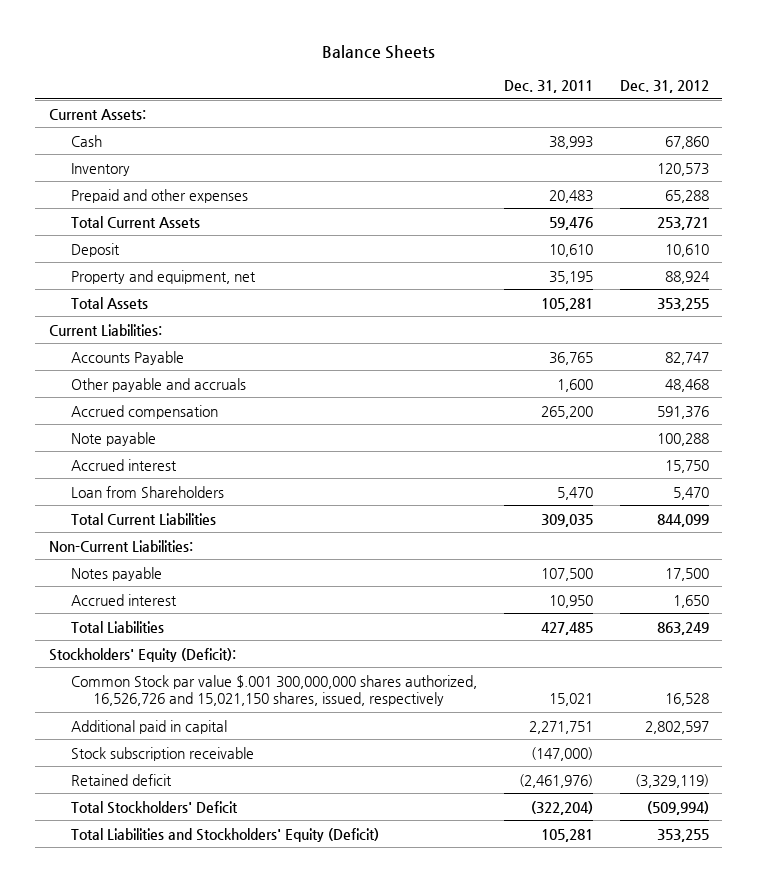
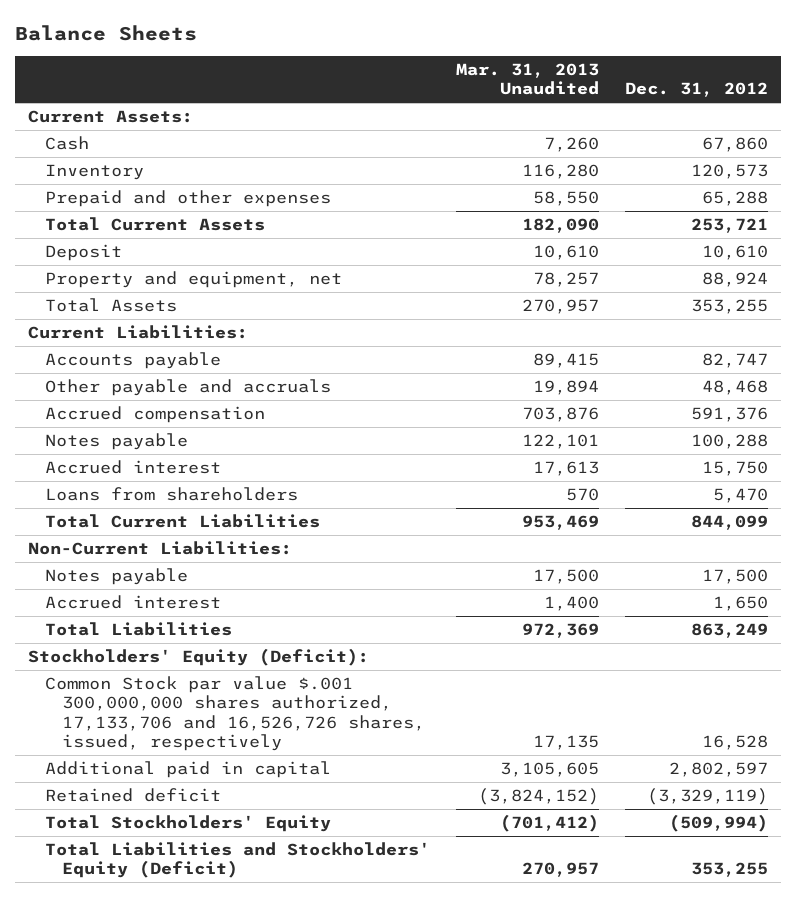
- | Dec. 31, 2011 | Dec. 31, 2012
+ | Mar. 31, 2013 Unaudited | Dec. 31, 2012
- Accounts Payable | 36,765 | 82,747
+ Accounts payable | 89,415 | 82,747
- Note payable | | 100,288
+ Notes payable | 122,101 | 100,288
- Loan from Shareholders | 5,470 | 5,470
+ Loans from shareholders | 570 | 5,470
- Common Stock par value $.001 300,000,000 shares authorized, 16,526,726 and 15,021,150 shares, issued, respectively | 15,021 | 16,528
+ Common Stock par value $.001 300,000,000 shares authorized, 17,133,706 and 16,526,726 shares, issued, respectively | 17,135 | 16,528
- Stock subscription receivable | (147,000) |
- Total Stockholders' Deficit | (322,204) | (509,994)
+ Total Stockholders' Equity | (701,412) | (509,994)

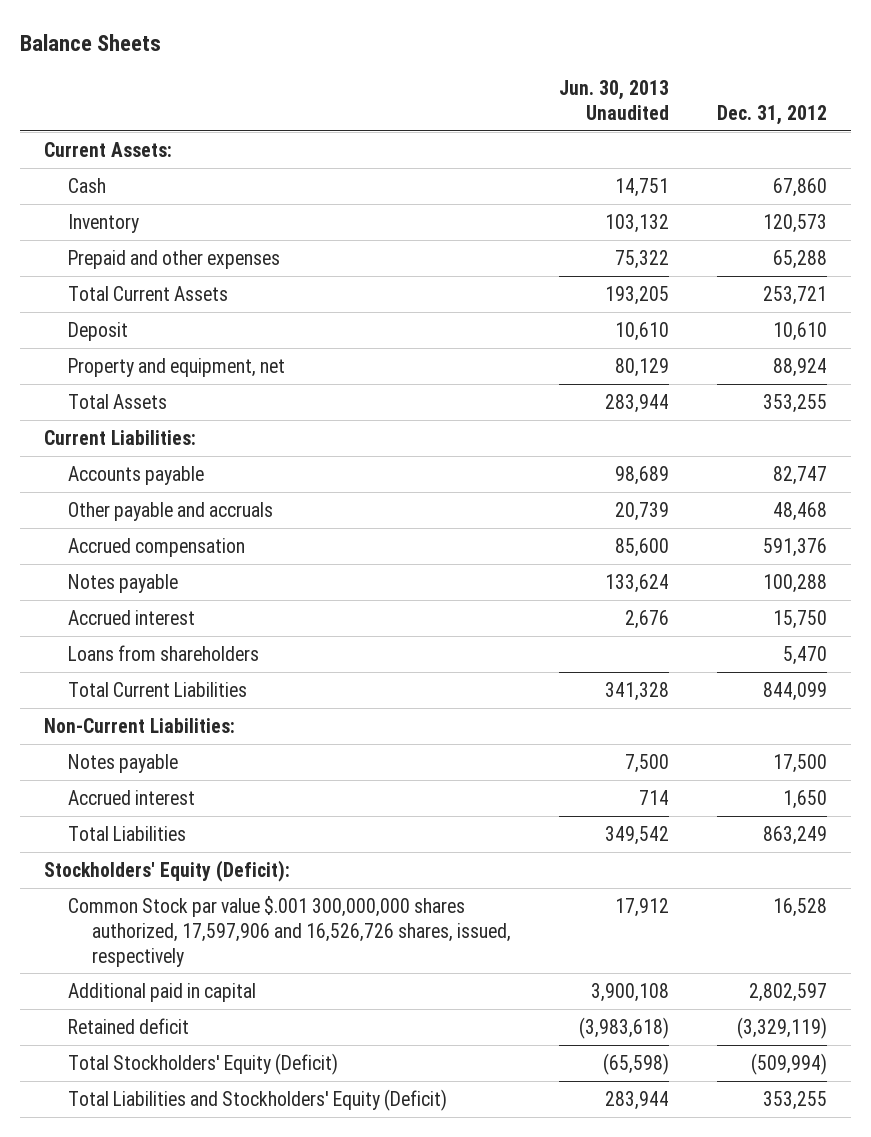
- | Mar. 31, 2013 Unaudited | Dec. 31, 2012
+ | Jun. 30, 2013 Unaudited | Dec. 31, 2012
- Common Stock par value $.001 300,000,000 shares authorized, 17,133,706 and 16,526,726 shares, issued, respectively | 17,135 | 16,528
+ Common Stock par value $.001 300,000,000 shares authorized, 17,597,906 and 16,526,726 shares, issued, respectively | 17,912 | 16,528
- Total Stockholders' Equity | (701,412) | (509,994)
+ Total Stockholders' Equity (Deficit) | (65,598) | (509,994)

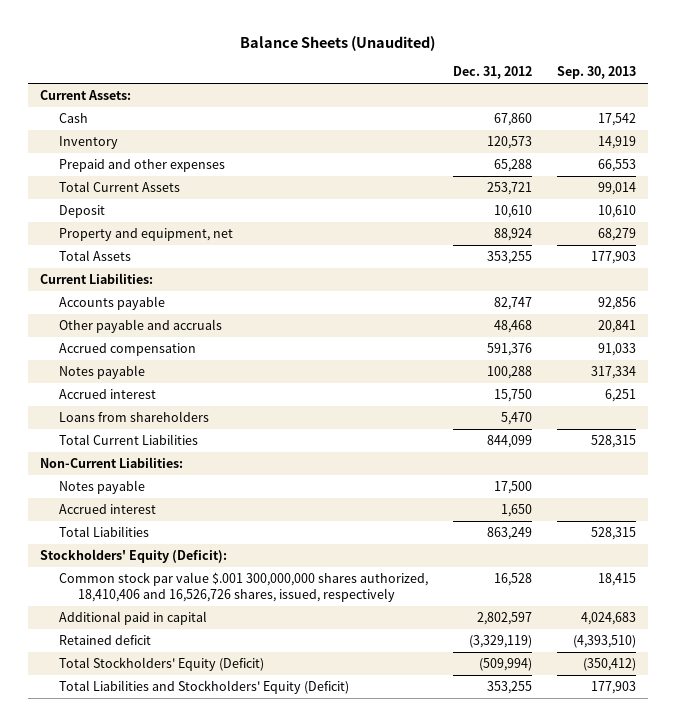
- Balance Sheets
+ Balance Sheets (Unaudited)
- | Jun. 30, 2013 Unaudited | Dec. 31, 2012
+ | Dec. 31, 2012 | Sep. 30, 2013
- Common Stock par value $.001 300,000,000 shares authorized, 17,597,906 and 16,526,726 shares, issued, respectively | 17,912 | 16,528
+ Common stock par value $.001 300,000,000 shares authorized, 18,410,406 and 16,526,726 shares, issued, respectively | 16,528 | 18,415

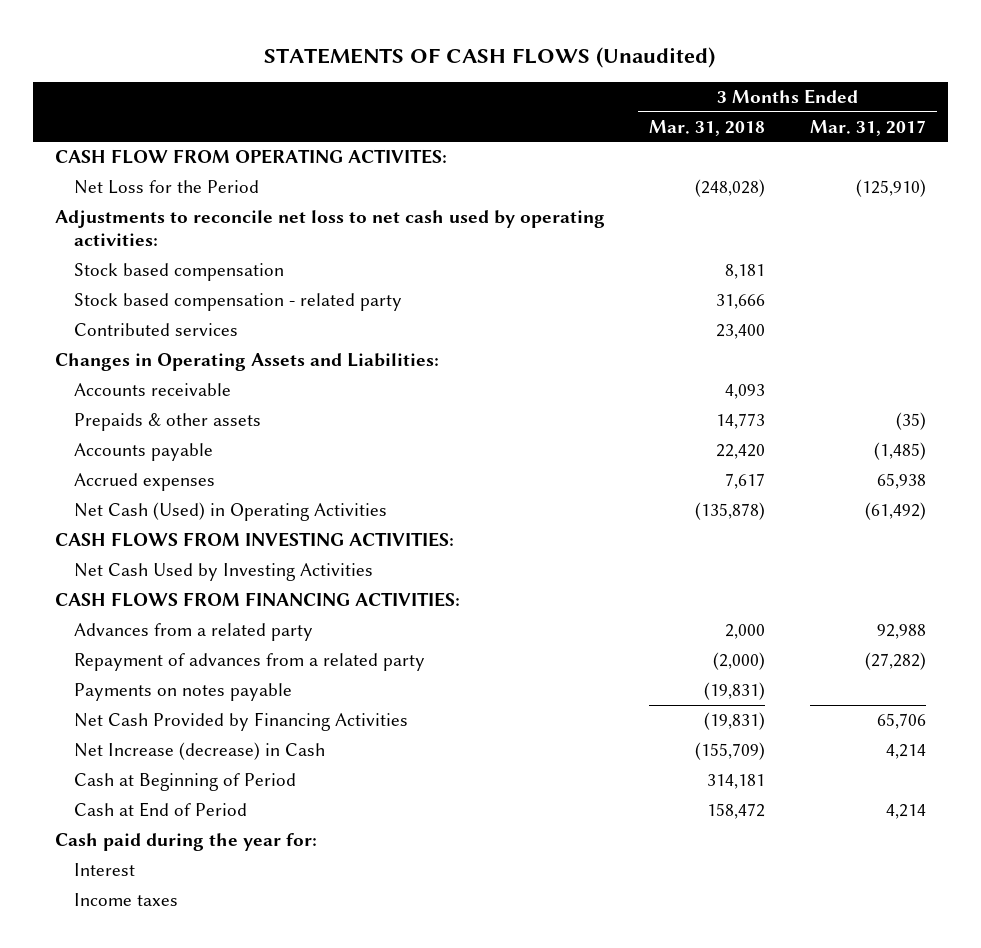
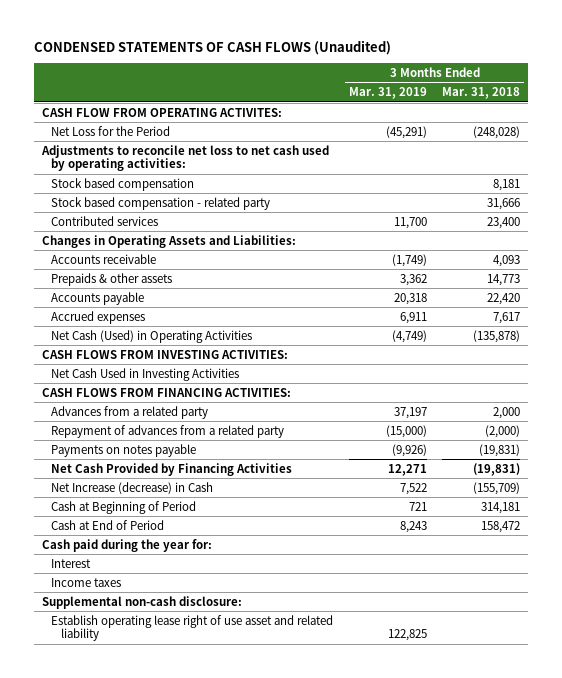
- STATEMENTS OF CASH FLOWS (Unaudited)
+ CONDENSED STATEMENTS OF CASH FLOWS (Unaudited)
- | 3 Months Ended Mar. 31, 2018 | 3 Months Ended Mar. 31, 2017
+ | 3 Months Ended Mar. 31, 2019 | 3 Months Ended Mar. 31, 2018
- Net Cash Used by Investing Activities
+ Net Cash Used in Investing Activities
+ Supplemental non-cash disclosure:
+ Establish operating lease right of use asset and related liability | 122,825 |

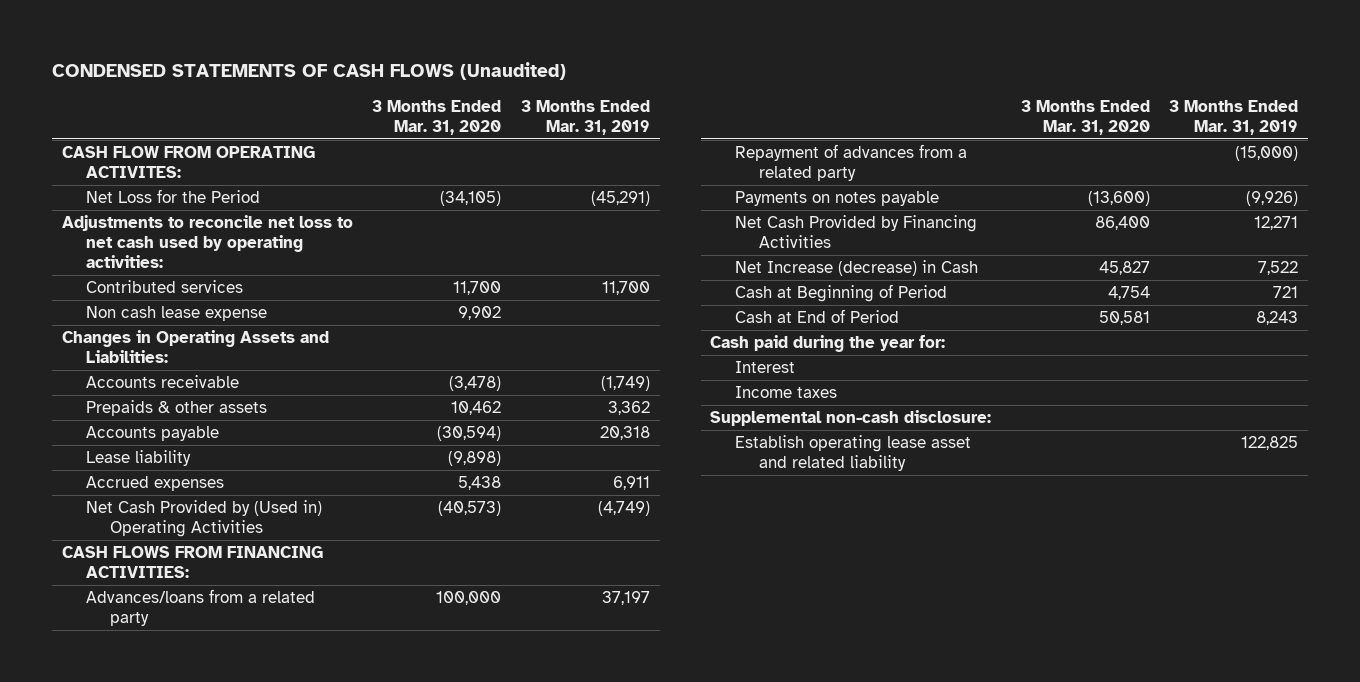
- | 3 Months Ended Mar. 31, 2019 | 3 Months Ended Mar. 31, 2018
+ | 3 Months Ended Mar. 31, 2020 | 3 Months Ended Mar. 31, 2019
- Stock based compensation | | 8,181
- Stock based compensation - related party | | 31,666
+ Non cash lease expense | 9,902 |
+ Lease liability | (9,898) |
- Net Cash (Used) in Operating Activities | (4,749) | (135,878)
- CASH FLOWS FROM INVESTING ACTIVITIES:
- Net Cash Used in Investing Activities
+ Net Cash Provided by (Used in) Operating Activities | (40,573) | (4,749)
- Advances from a related party | 37,197 | 2,000
+ Advances/loans from a related party | 100,000 | 37,197
- Establish operating lease right of use asset and related liability | 122,825 |
+ Establish operating lease asset and related liability | | 122,825

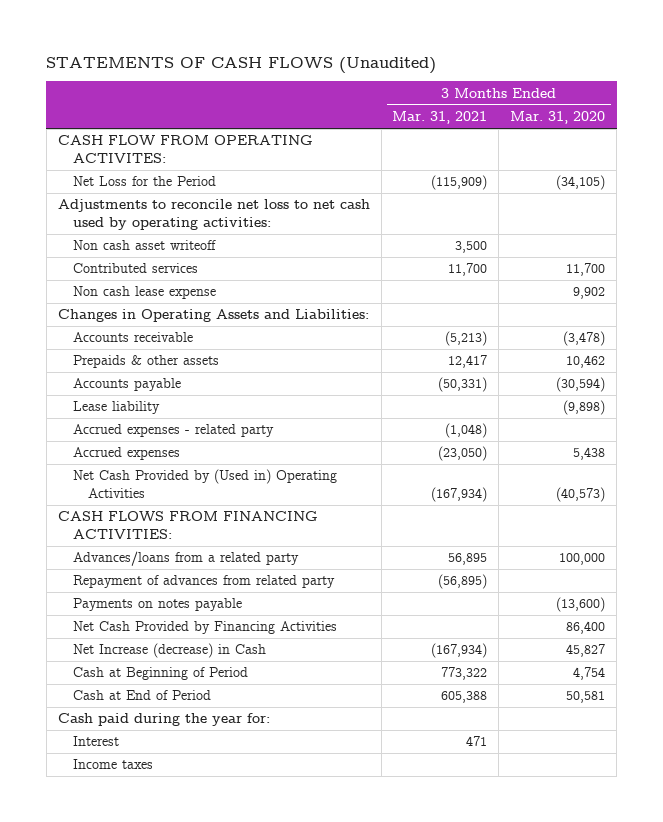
- CONDENSED STATEMENTS OF CASH FLOWS (Unaudited)
+ STATEMENTS OF CASH FLOWS (Unaudited)
- | 3 Months Ended Mar. 31, 2020 | 3 Months Ended Mar. 31, 2019
+ | 3 Months Ended Mar. 31, 2021 | 3 Months Ended Mar. 31, 2020
+ Non cash asset writeoff | 3,500 |
+ Accrued expenses - related party | (1,048) |
- Repayment of advances from a related party | | (15,000)
+ Repayment of advances from related party | (56,895) |
- Supplemental non-cash disclosure:
- Establish operating lease asset and related liability | | 122,825

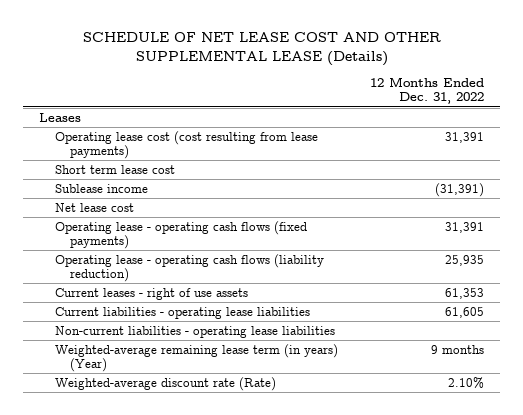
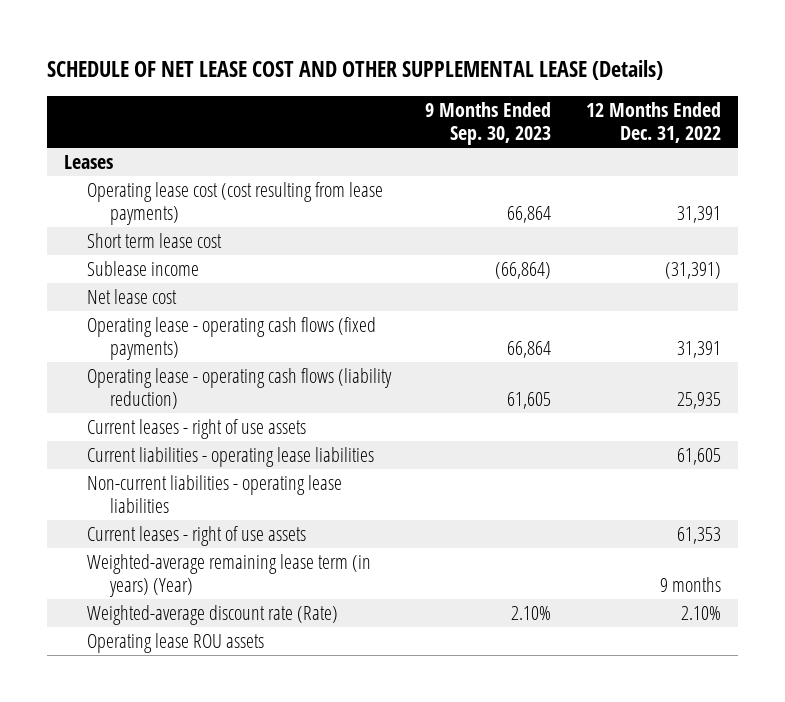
- | 12 Months Ended Dec. 31, 2022
+ | 9 Months Ended Sep. 30, 2023 | 12 Months Ended Dec. 31, 2022
+ Current leases - right of use assets
moved down: Current leases - right of use assets | | 61,353
+ Operating lease ROU assets

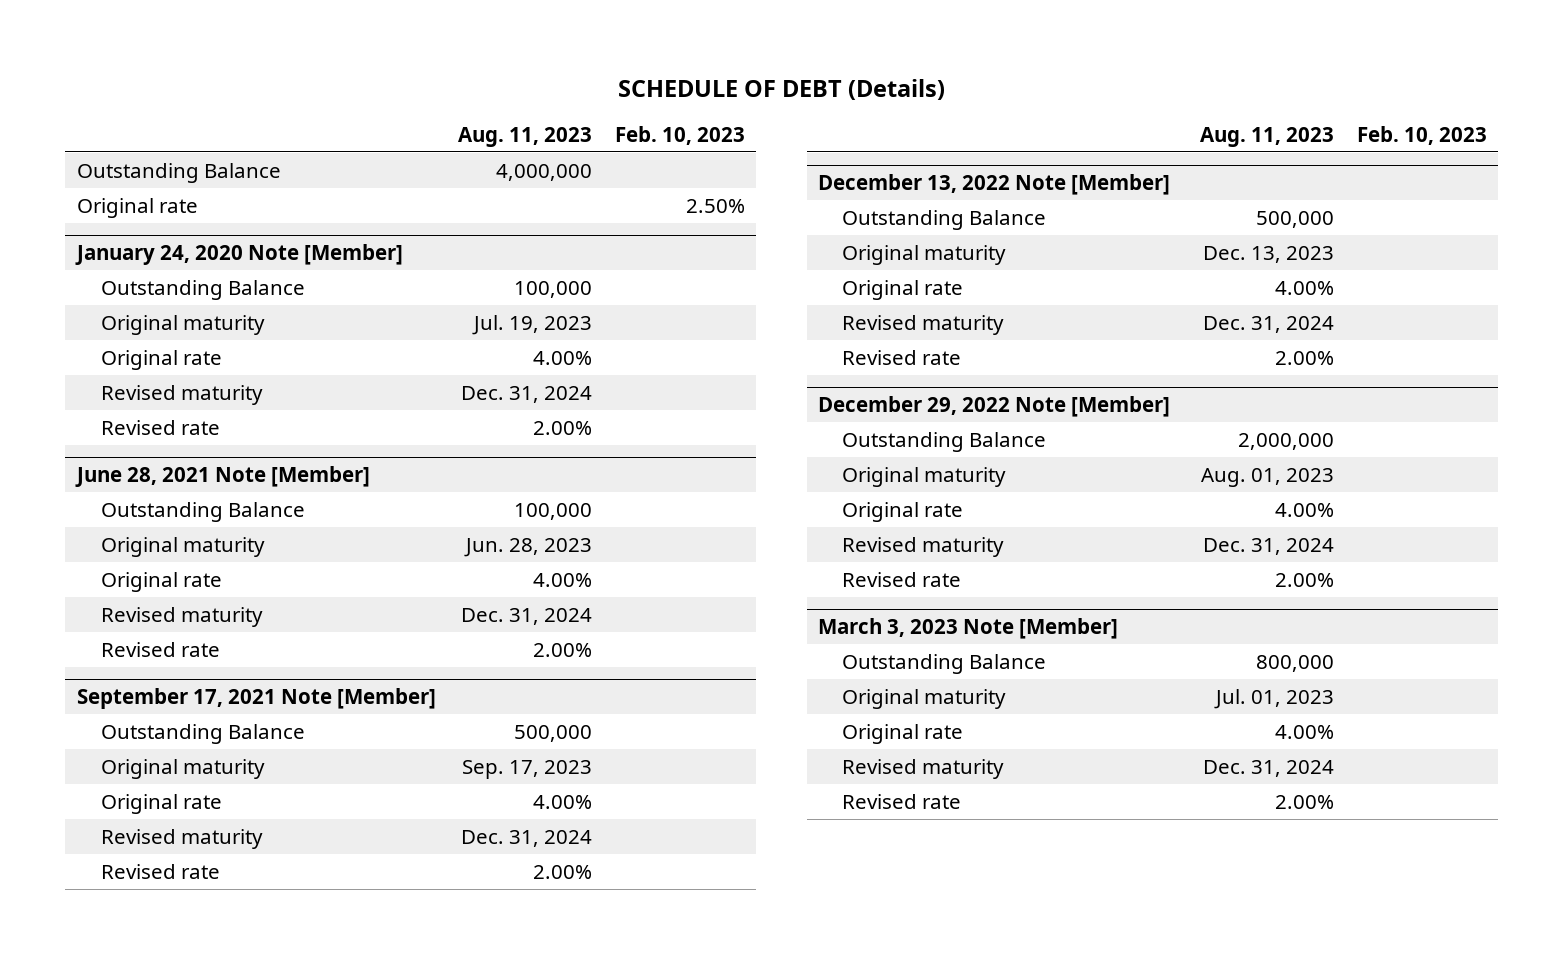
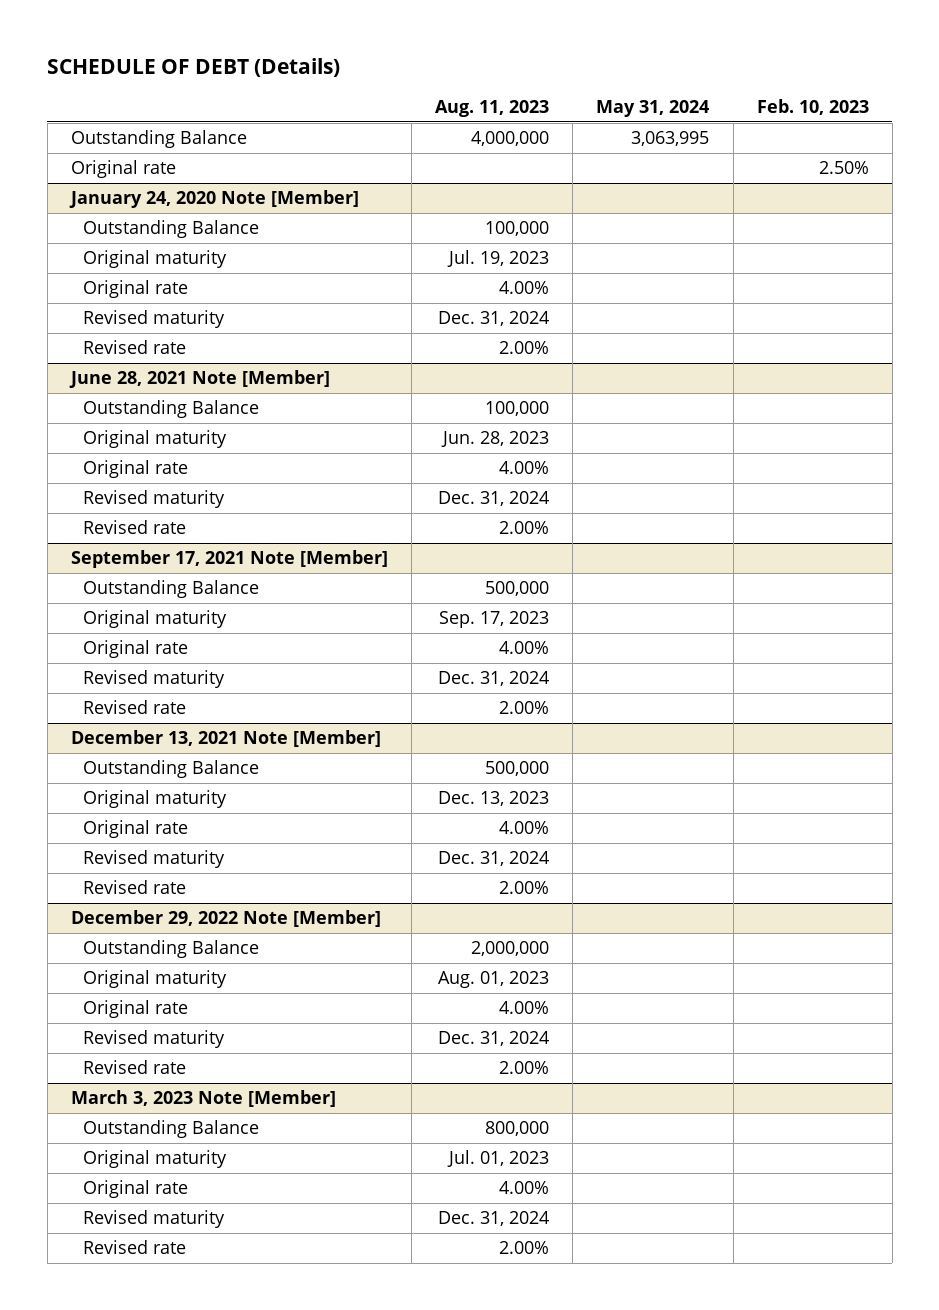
- | Aug. 11, 2023 | Feb. 10, 2023
+ | Aug. 11, 2023 | May 31, 2024 | Feb. 10, 2023
- December 13, 2022 Note [Member]
+ December 13, 2021 Note [Member]

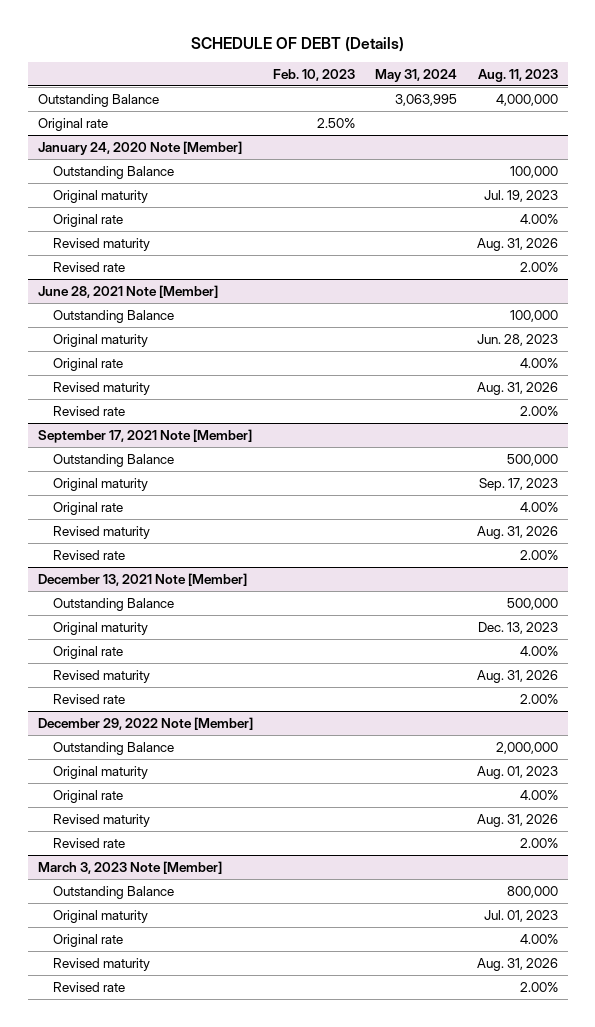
- | Aug. 11, 2023 | May 31, 2024 | Feb. 10, 2023
+ | Feb. 10, 2023 | May 31, 2024 | Aug. 11, 2023
@ January 24, 2020 Note [Member]
- Revised maturity | Dec. 31, 2024 | |
+ Revised maturity | | | Aug. 31, 2026
@ June 28, 2021 Note [Member]
- Revised maturity | Dec. 31, 2024 | |
+ Revised maturity | | | Aug. 31, 2026
@ September 17, 2021 Note [Member]
- Revised maturity | Dec. 31, 2024 | |
+ Revised maturity | | | Aug. 31, 2026
@ December 13, 2021 Note [Member]
- Revised maturity | Dec. 31, 2024 | |
+ Revised maturity | | | Aug. 31, 2026
@ December 29, 2022 Note [Member]
- Revised maturity | Dec. 31, 2024 | |
+ Revised maturity | | | Aug. 31, 2026
@ March 3, 2023 Note [Member]
- Revised maturity | Dec. 31, 2024 | |
+ Revised maturity | | | Aug. 31, 2026

